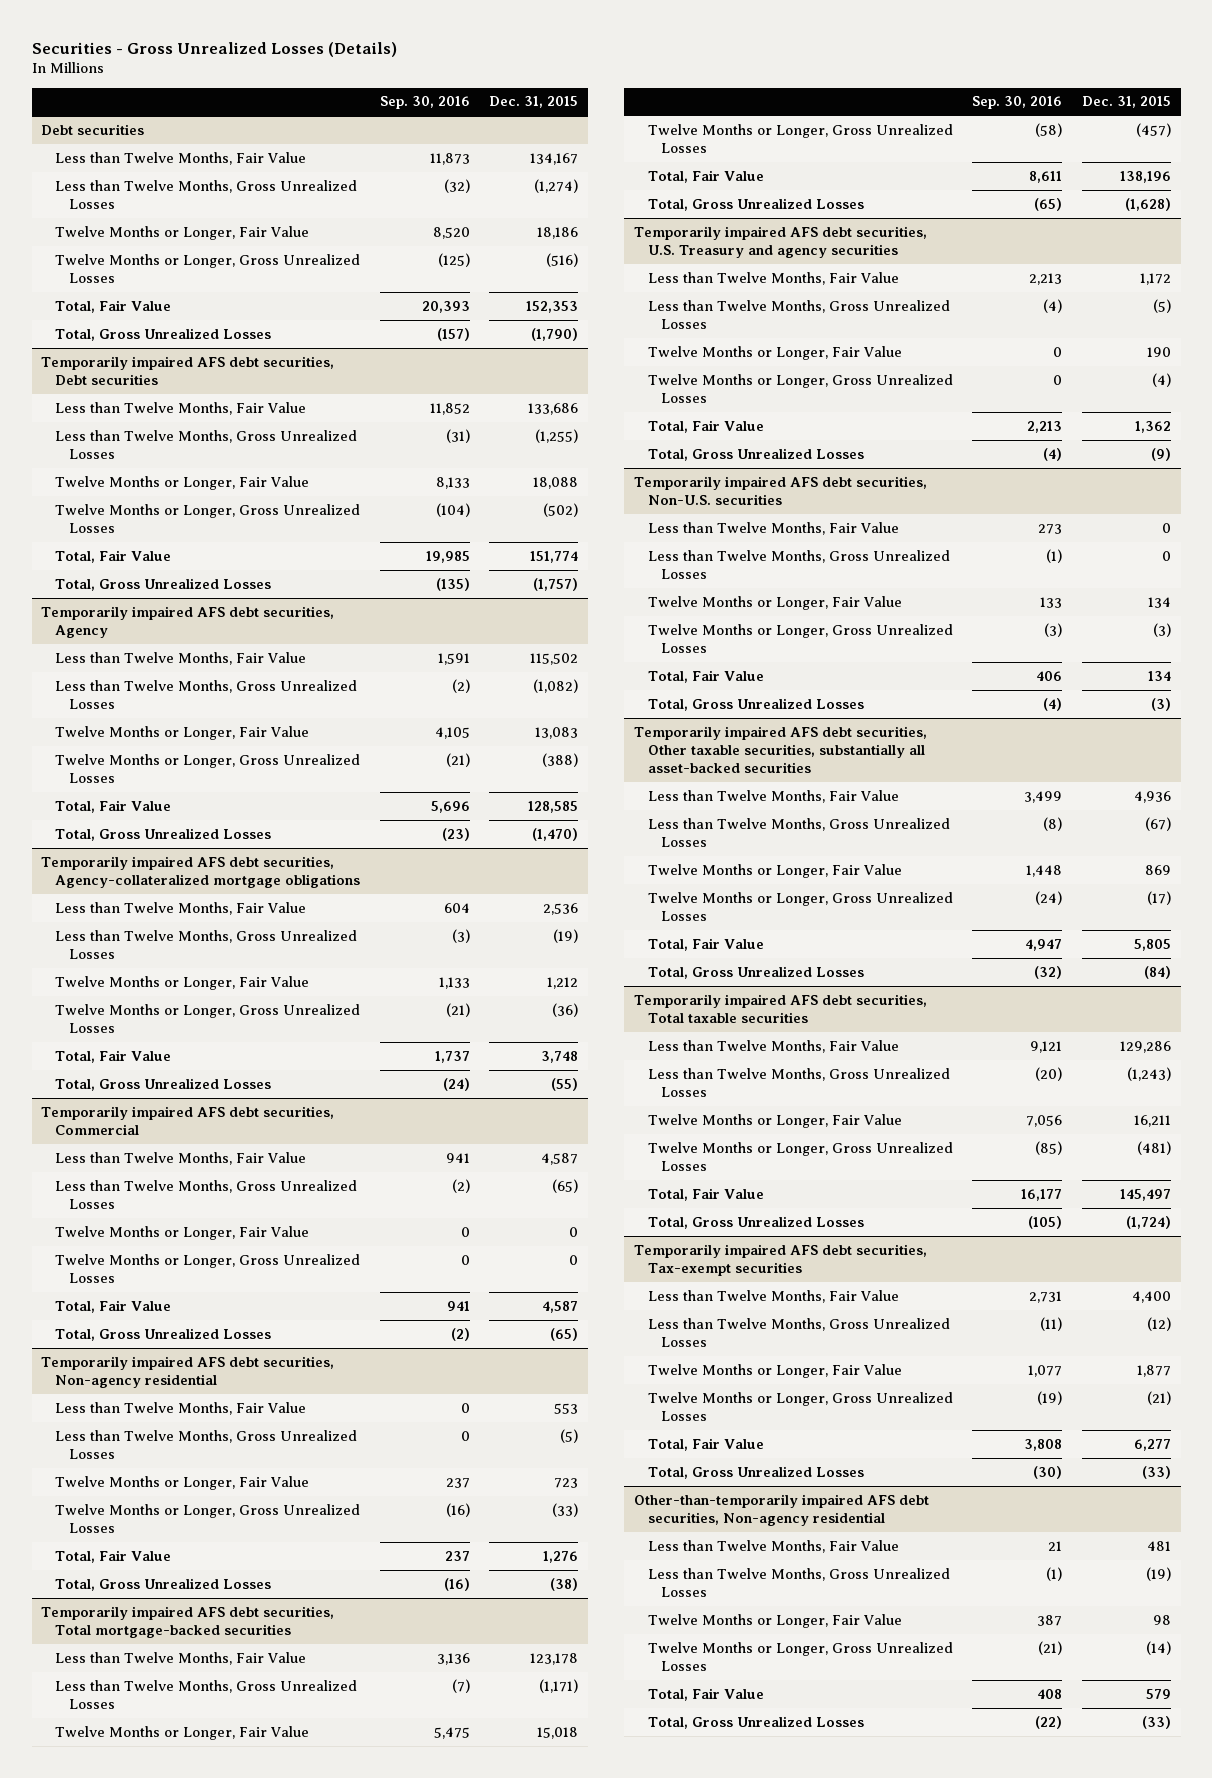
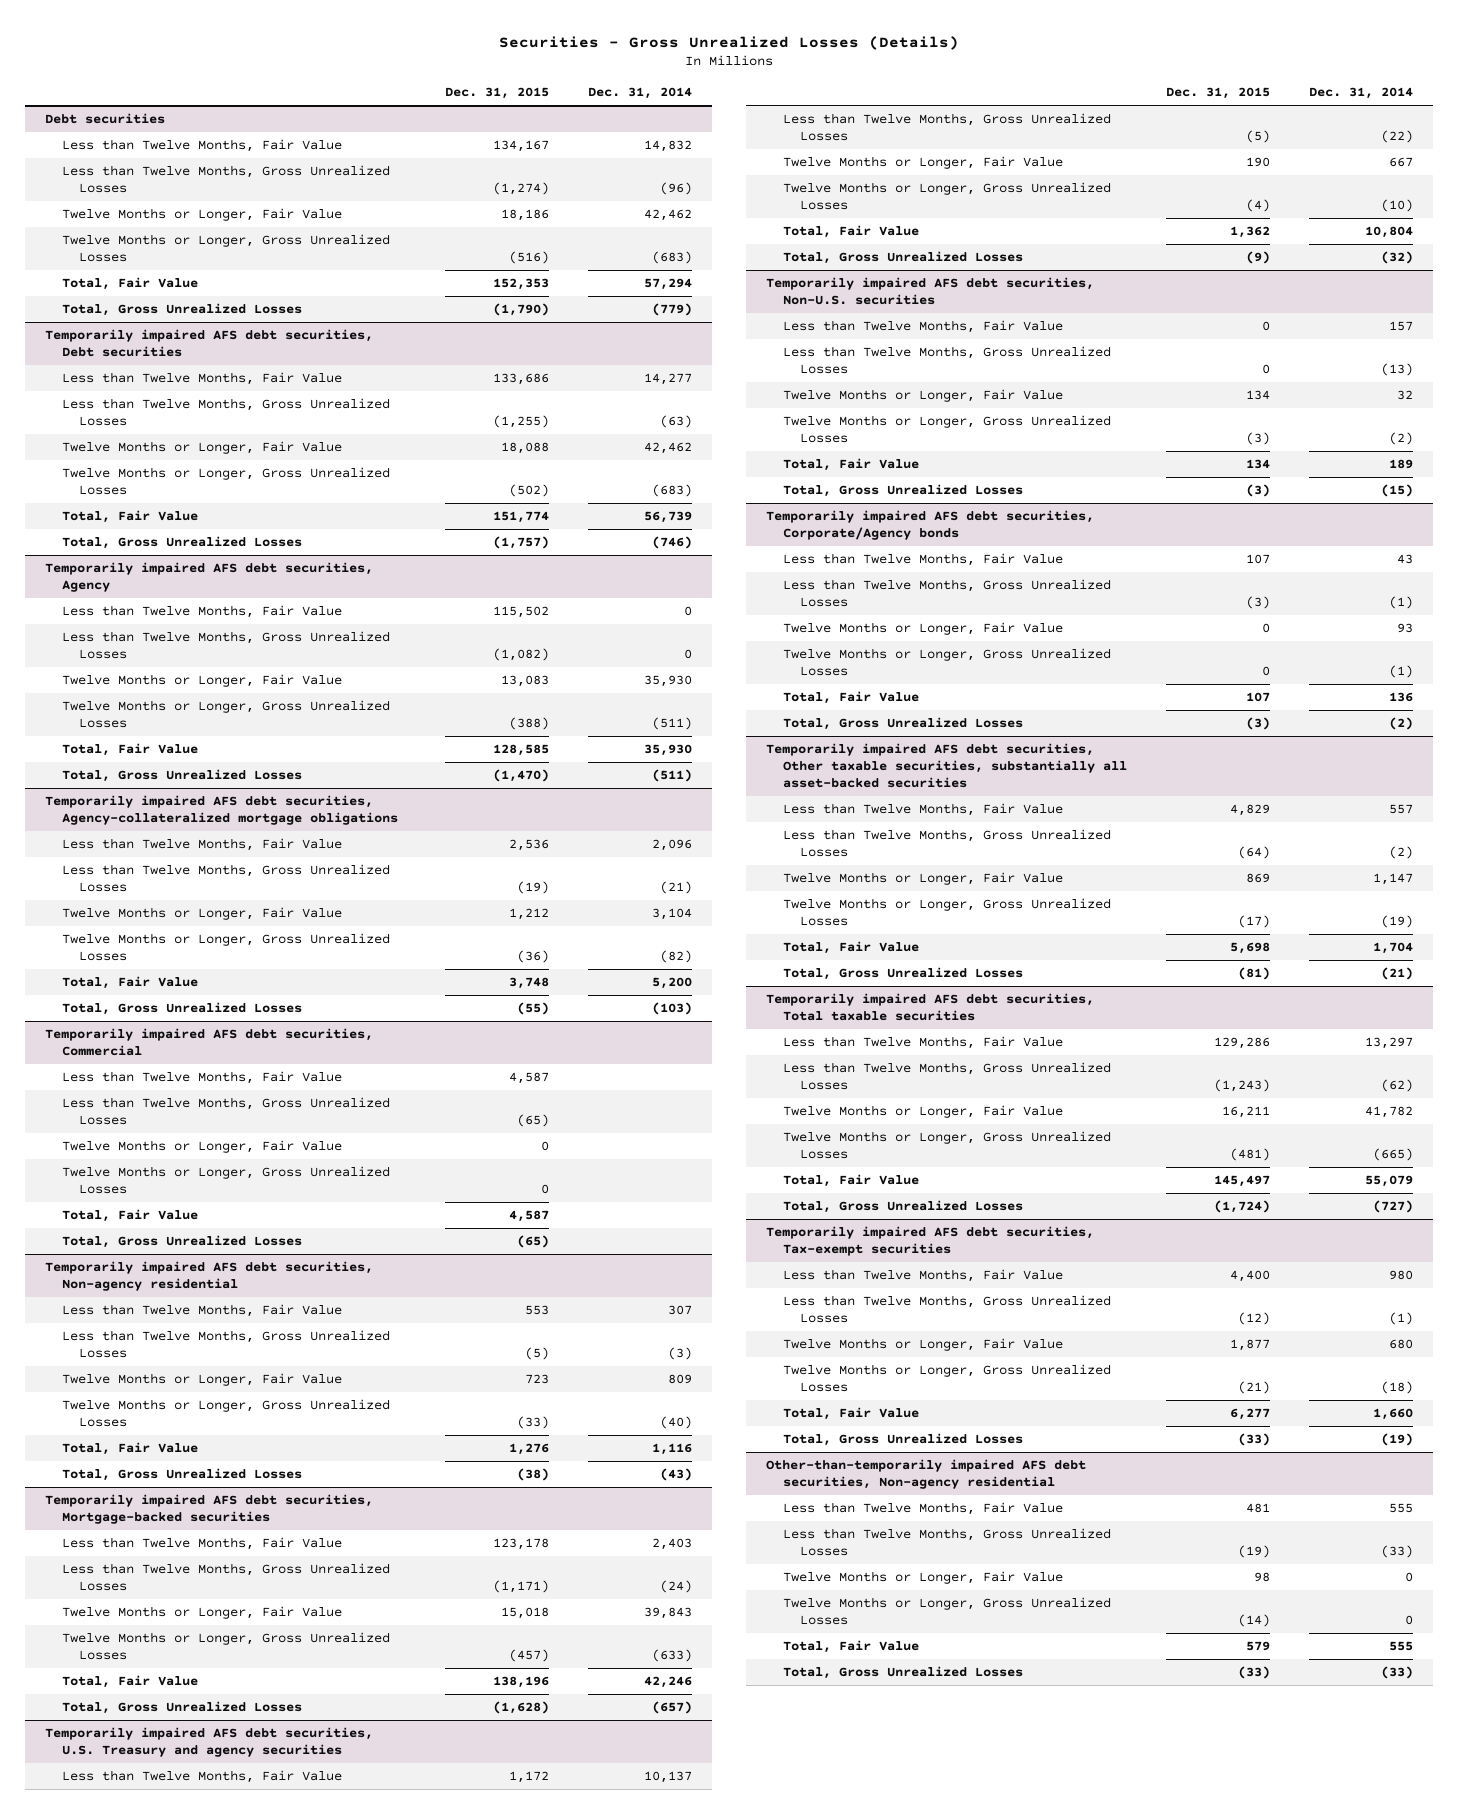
- | Sep. 30, 2016 | Dec. 31, 2015
+ | Dec. 31, 2015 | Dec. 31, 2014
- Temporarily impaired AFS debt securities, Total mortgage-backed securities
+ Temporarily impaired AFS debt securities, Mortgage-backed securities
+ Temporarily impaired AFS debt securities, Corporate/Agency bonds
+ Less than Twelve Months, Fair Value | 107 | 43
+ Less than Twelve Months, Gross Unrealized Losses | (3) | (1)
+ Twelve Months or Longer, Fair Value | 0 | 93
+ Twelve Months or Longer, Gross Unrealized Losses | 0 | (1)
+ Total, Fair Value | 107 | 136
+ Total, Gross Unrealized Losses | (3) | (2)
@ Temporarily impaired AFS debt securities, Other taxable securities, substantially all asset-backed securities
- Less than Twelve Months, Fair Value | 3,499 | 4,936
- Less than Twelve Months, Gross Unrealized Losses | (8) | (67)
+ Less than Twelve Months, Fair Value | 4,829 | 557
+ Less than Twelve Months, Gross Unrealized Losses | (64) | (2)
- Total, Fair Value | 4,947 | 5,805
- Total, Gross Unrealized Losses | (32) | (84)
+ Total, Fair Value | 5,698 | 1,704
+ Total, Gross Unrealized Losses | (81) | (21)

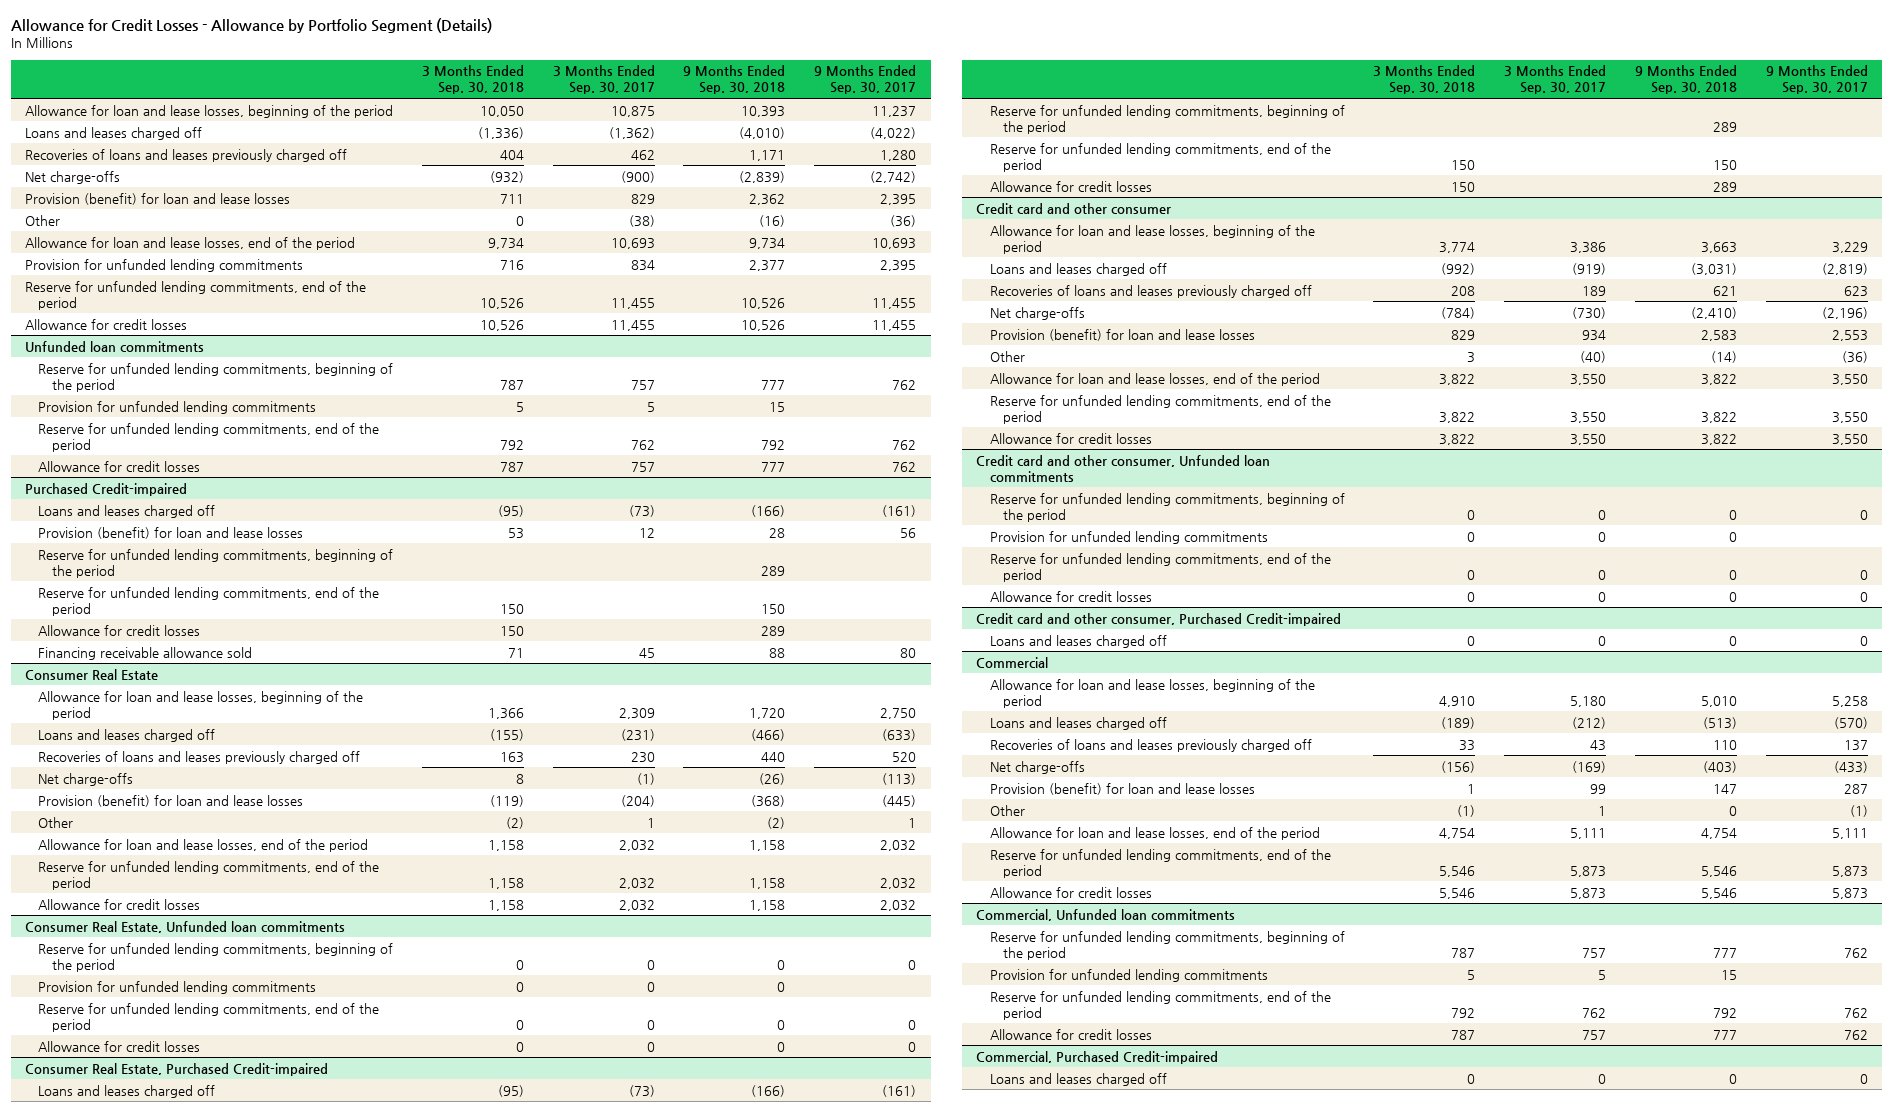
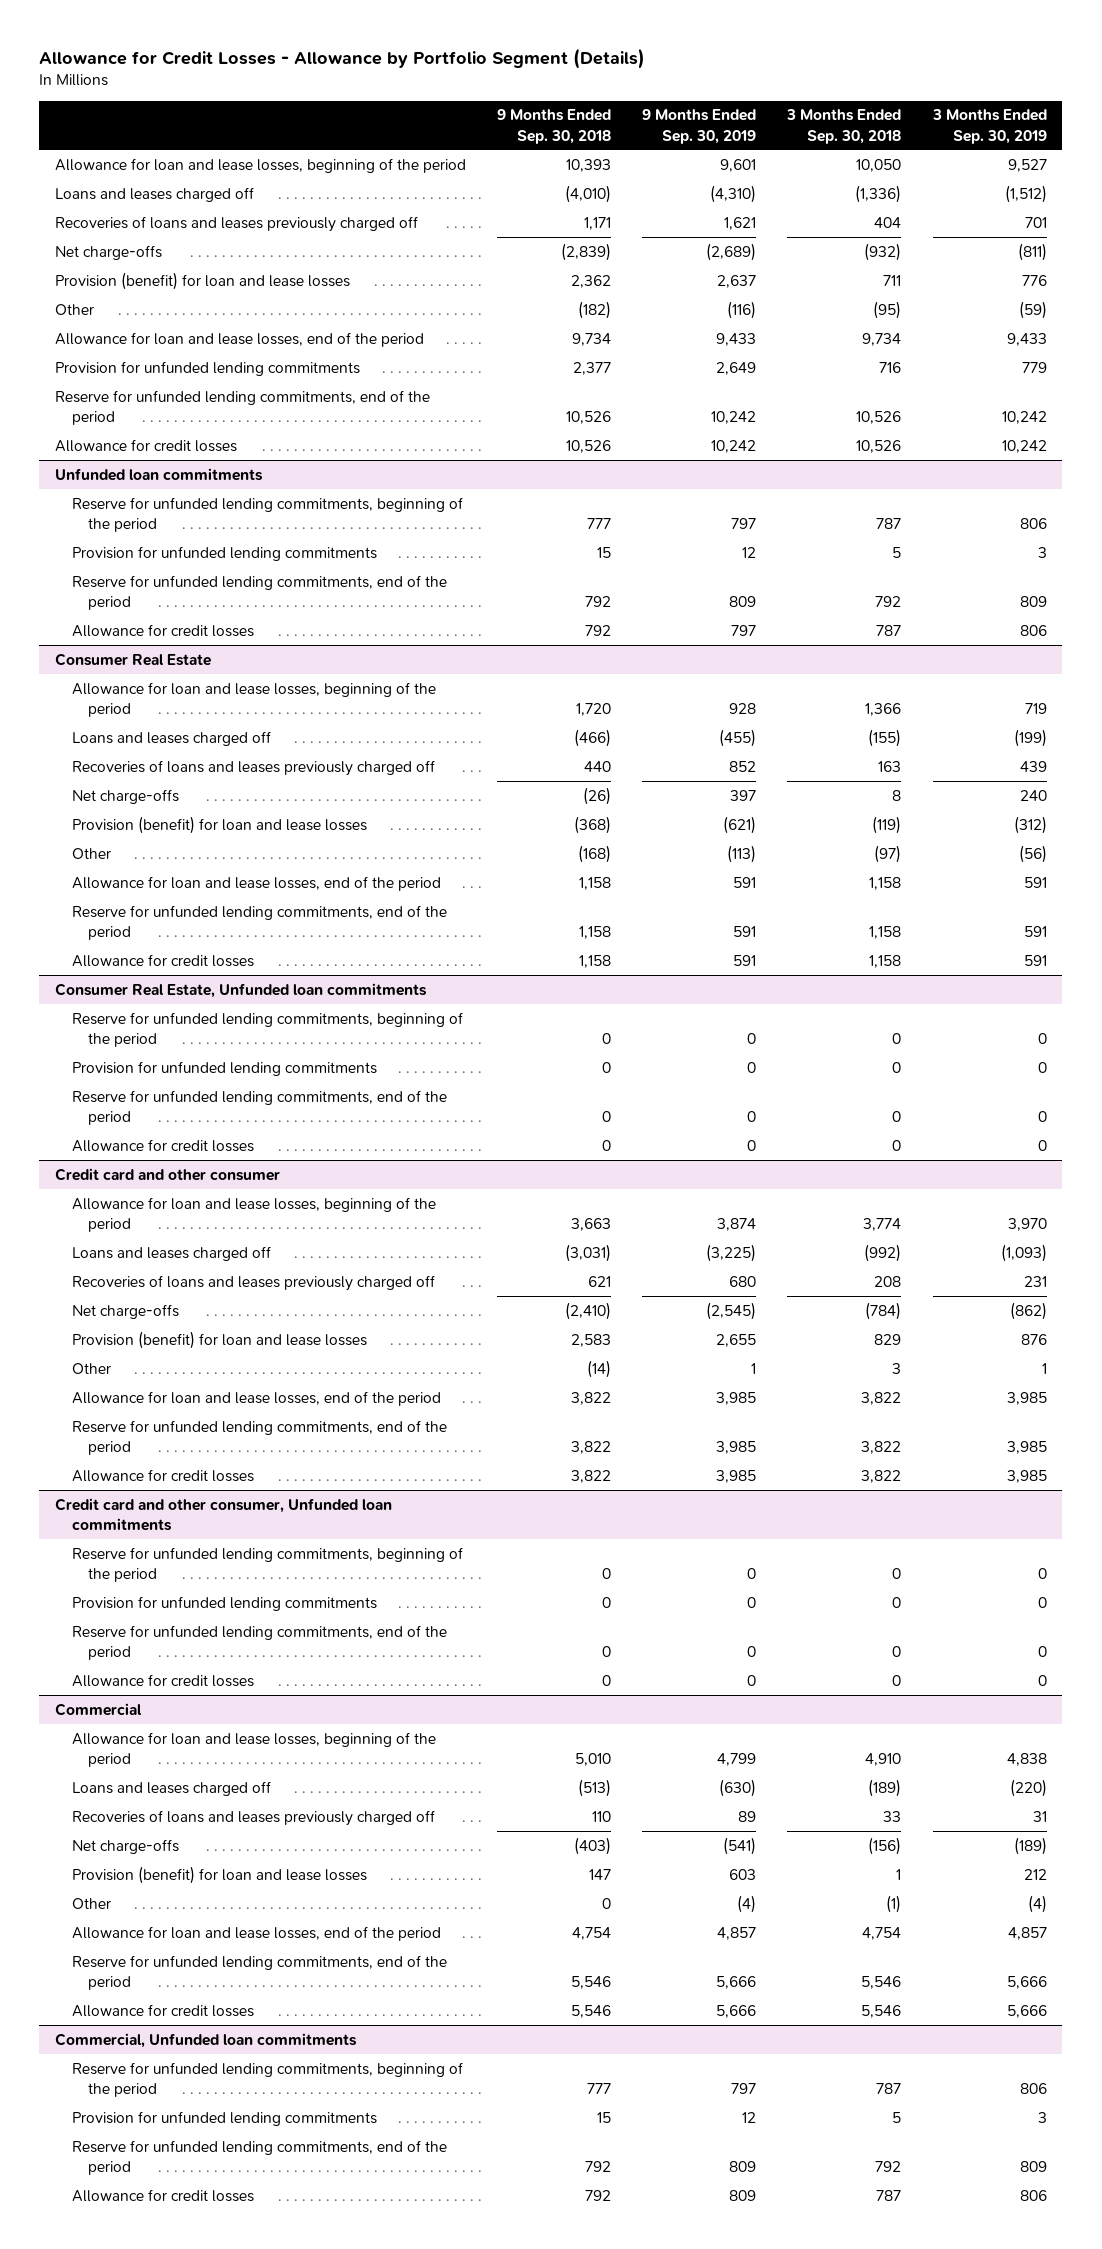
- | 3 Months Ended Sep. 30, 2018 | 3 Months Ended Sep. 30, 2017 | 9 Months Ended Sep. 30, 2018 | 9 Months Ended Sep. 30, 2017
+ | 9 Months Ended Sep. 30, 2018 | 9 Months Ended Sep. 30, 2019 | 3 Months Ended Sep. 30, 2018 | 3 Months Ended Sep. 30, 2019
- Other | 0 | (38) | (16) | (36)
+ Other | (182) | (116) | (95) | (59)
@ Unfunded loan commitments
- Allowance for credit losses | 787 | 757 | 777 | 762
- Purchased Credit-impaired
- Loans and leases charged off | (95) | (73) | (166) | (161)
- Provision (benefit) for loan and lease losses | 53 | 12 | 28 | 56
- Reserve for unfunded lending commitments, beginning of the period | | | 289 |
- Reserve for unfunded lending commitments, end of the period | 150 | | 150 |
- Allowance for credit losses | 150 | | 289 |
- Financing receivable allowance sold | 71 | 45 | 88 | 80
@ Unfunded loan commitments
+ Allowance for credit losses | 792 | 797 | 787 | 806
@ Consumer Real Estate
- Other | (2) | 1 | (2) | 1
+ Other | (168) | (113) | (97) | (56)
- Consumer Real Estate, Purchased Credit-impaired
- Loans and leases charged off | (95) | (73) | (166) | (161)
- Reserve for unfunded lending commitments, beginning of the period | | | 289 |
- Reserve for unfunded lending commitments, end of the period | 150 | | 150 |
- Allowance for credit losses | 150 | | 289 |
- Credit card and other consumer, Purchased Credit-impaired
- Loans and leases charged off | 0 | 0 | 0 | 0
@ Commercial, Unfunded loan commitments
- Allowance for credit losses | 787 | 757 | 777 | 762
- Commercial, Purchased Credit-impaired
- Loans and leases charged off | 0 | 0 | 0 | 0
@ Commercial, Unfunded loan commitments
+ Allowance for credit losses | 792 | 809 | 787 | 806

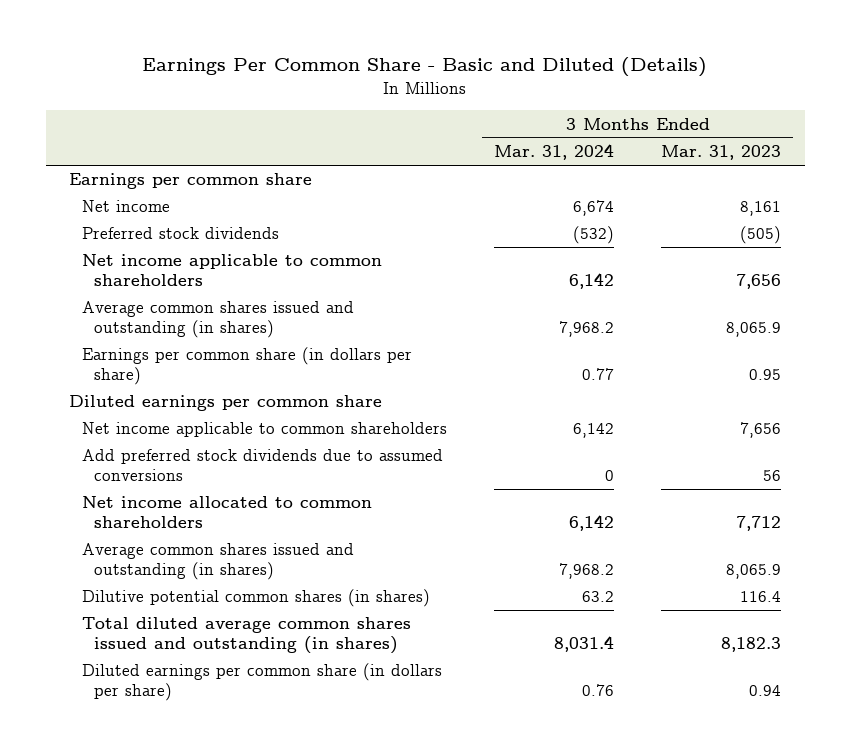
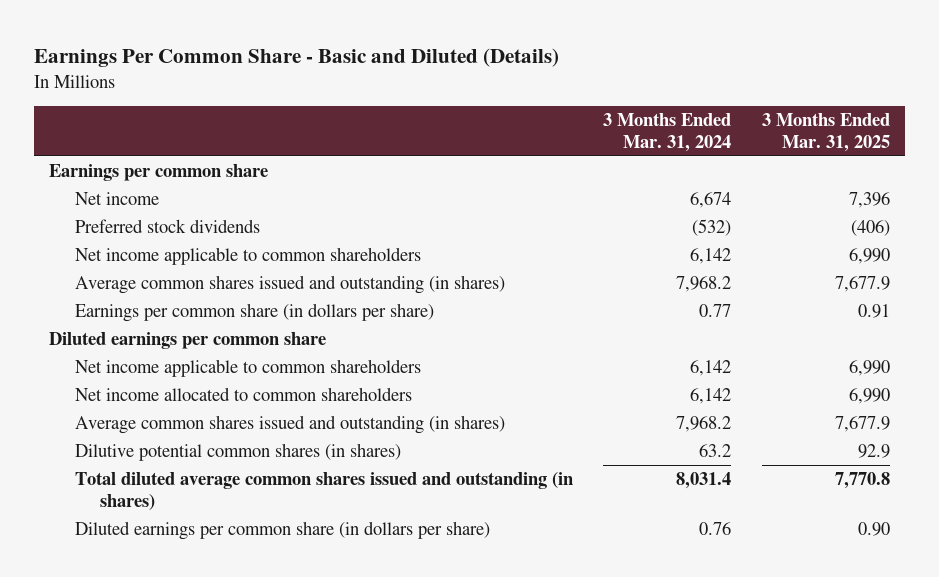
- | 3 Months Ended Mar. 31, 2024 | 3 Months Ended Mar. 31, 2023
+ | 3 Months Ended Mar. 31, 2024 | 3 Months Ended Mar. 31, 2025
- Add preferred stock dividends due to assumed conversions | 0 | 56

